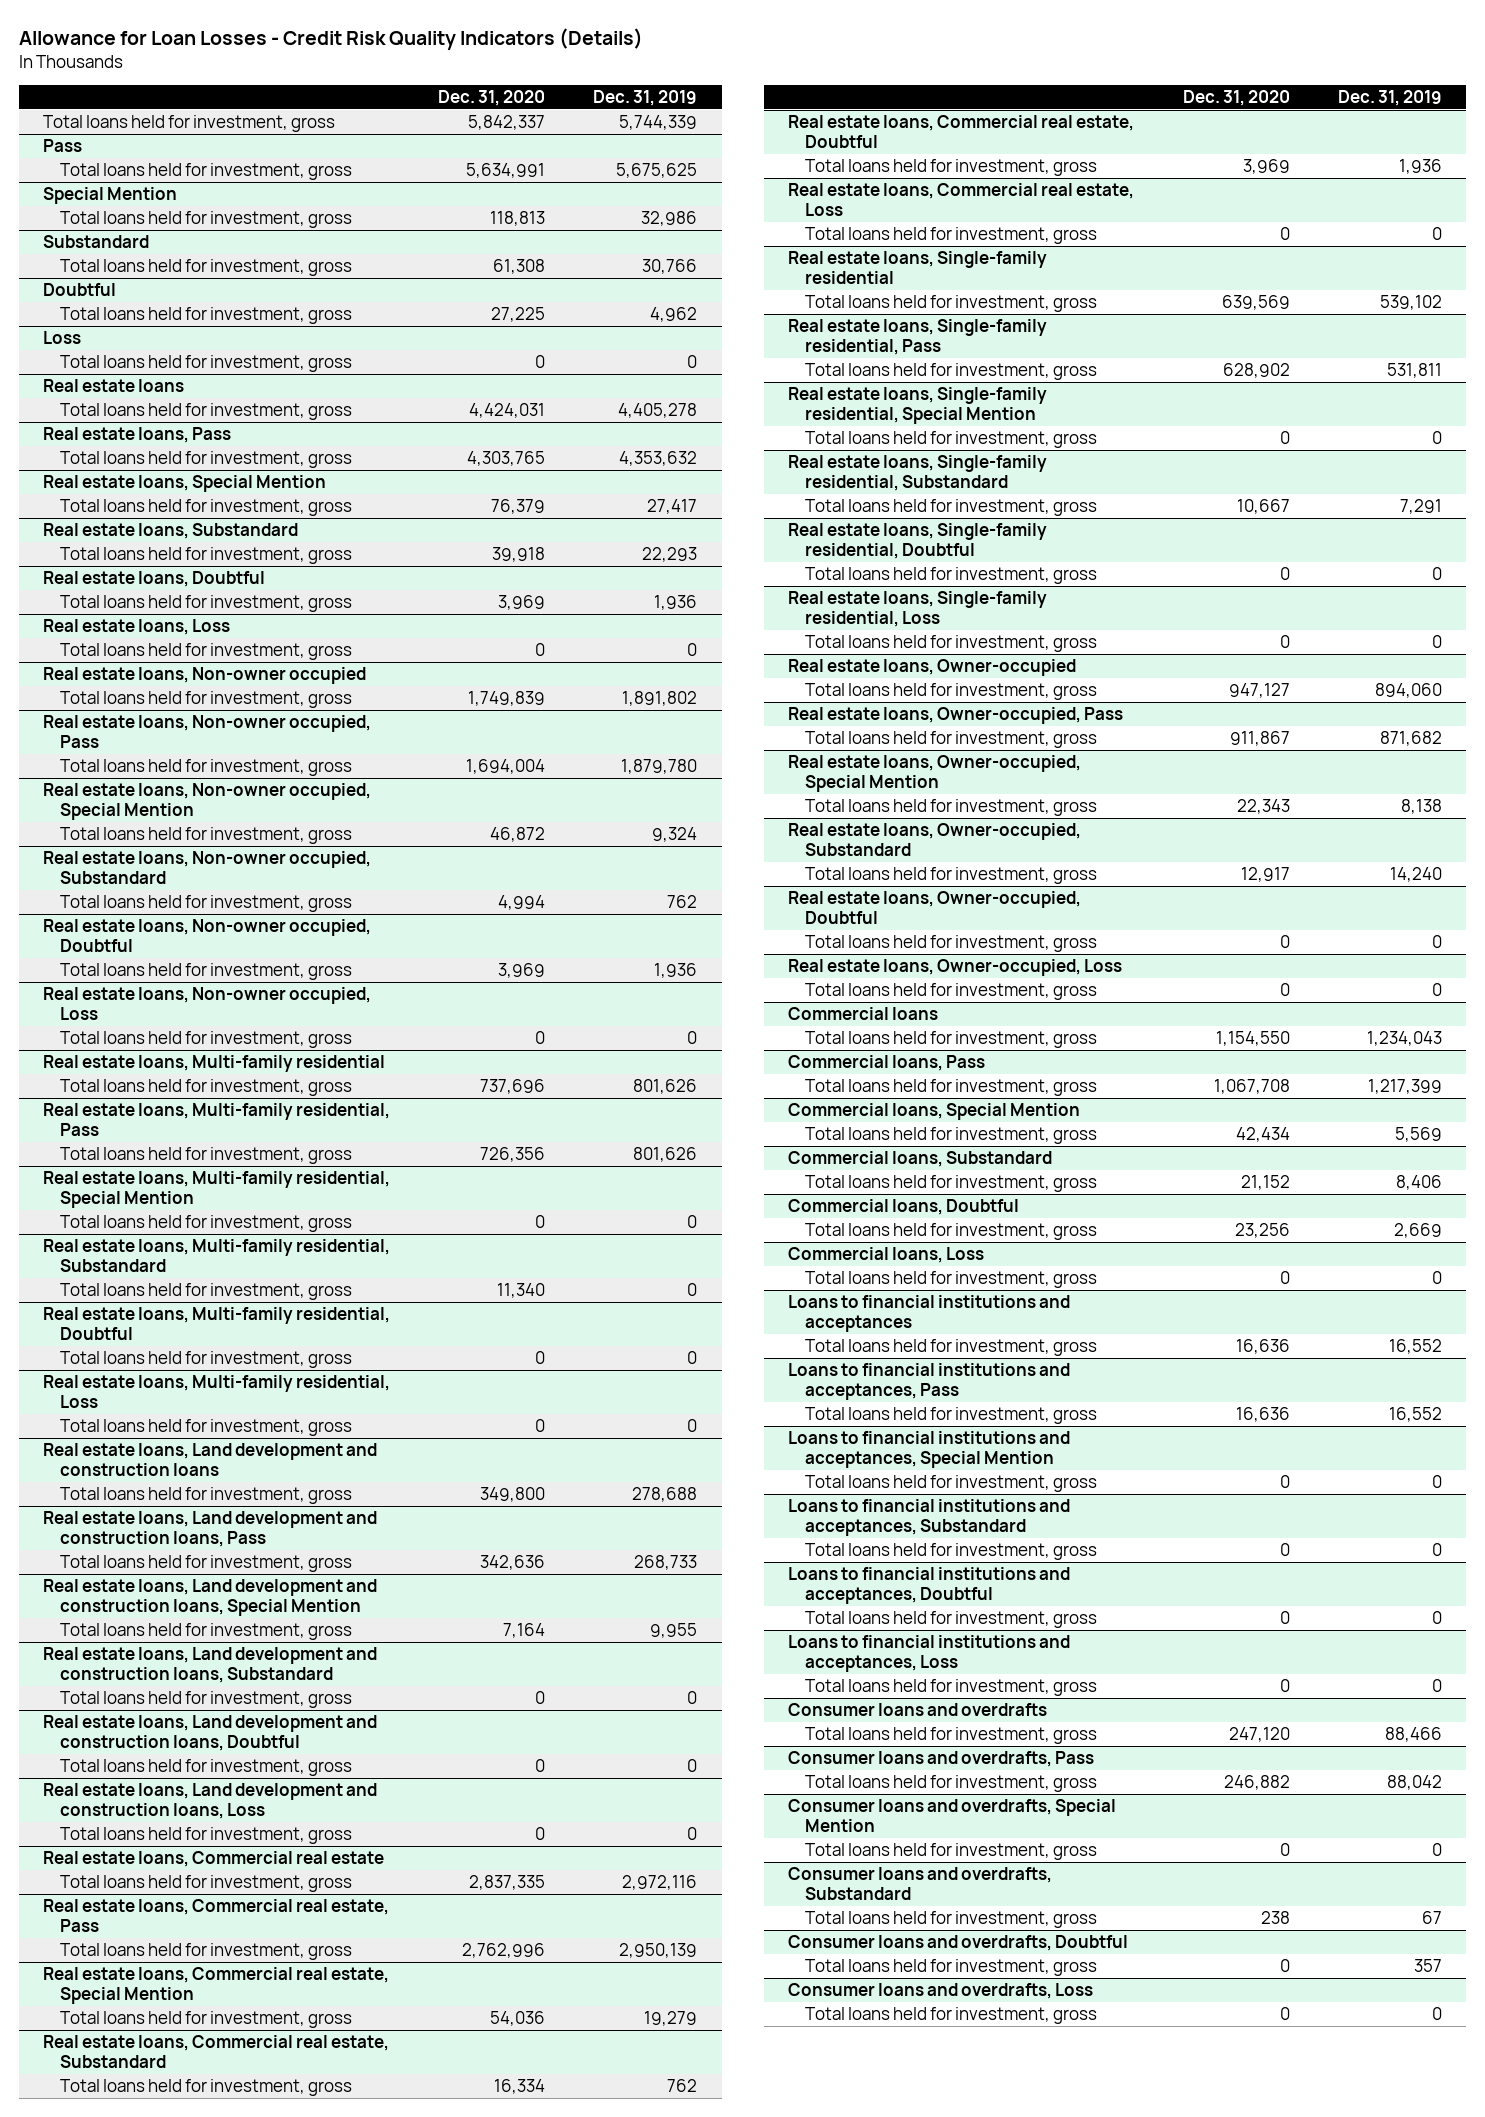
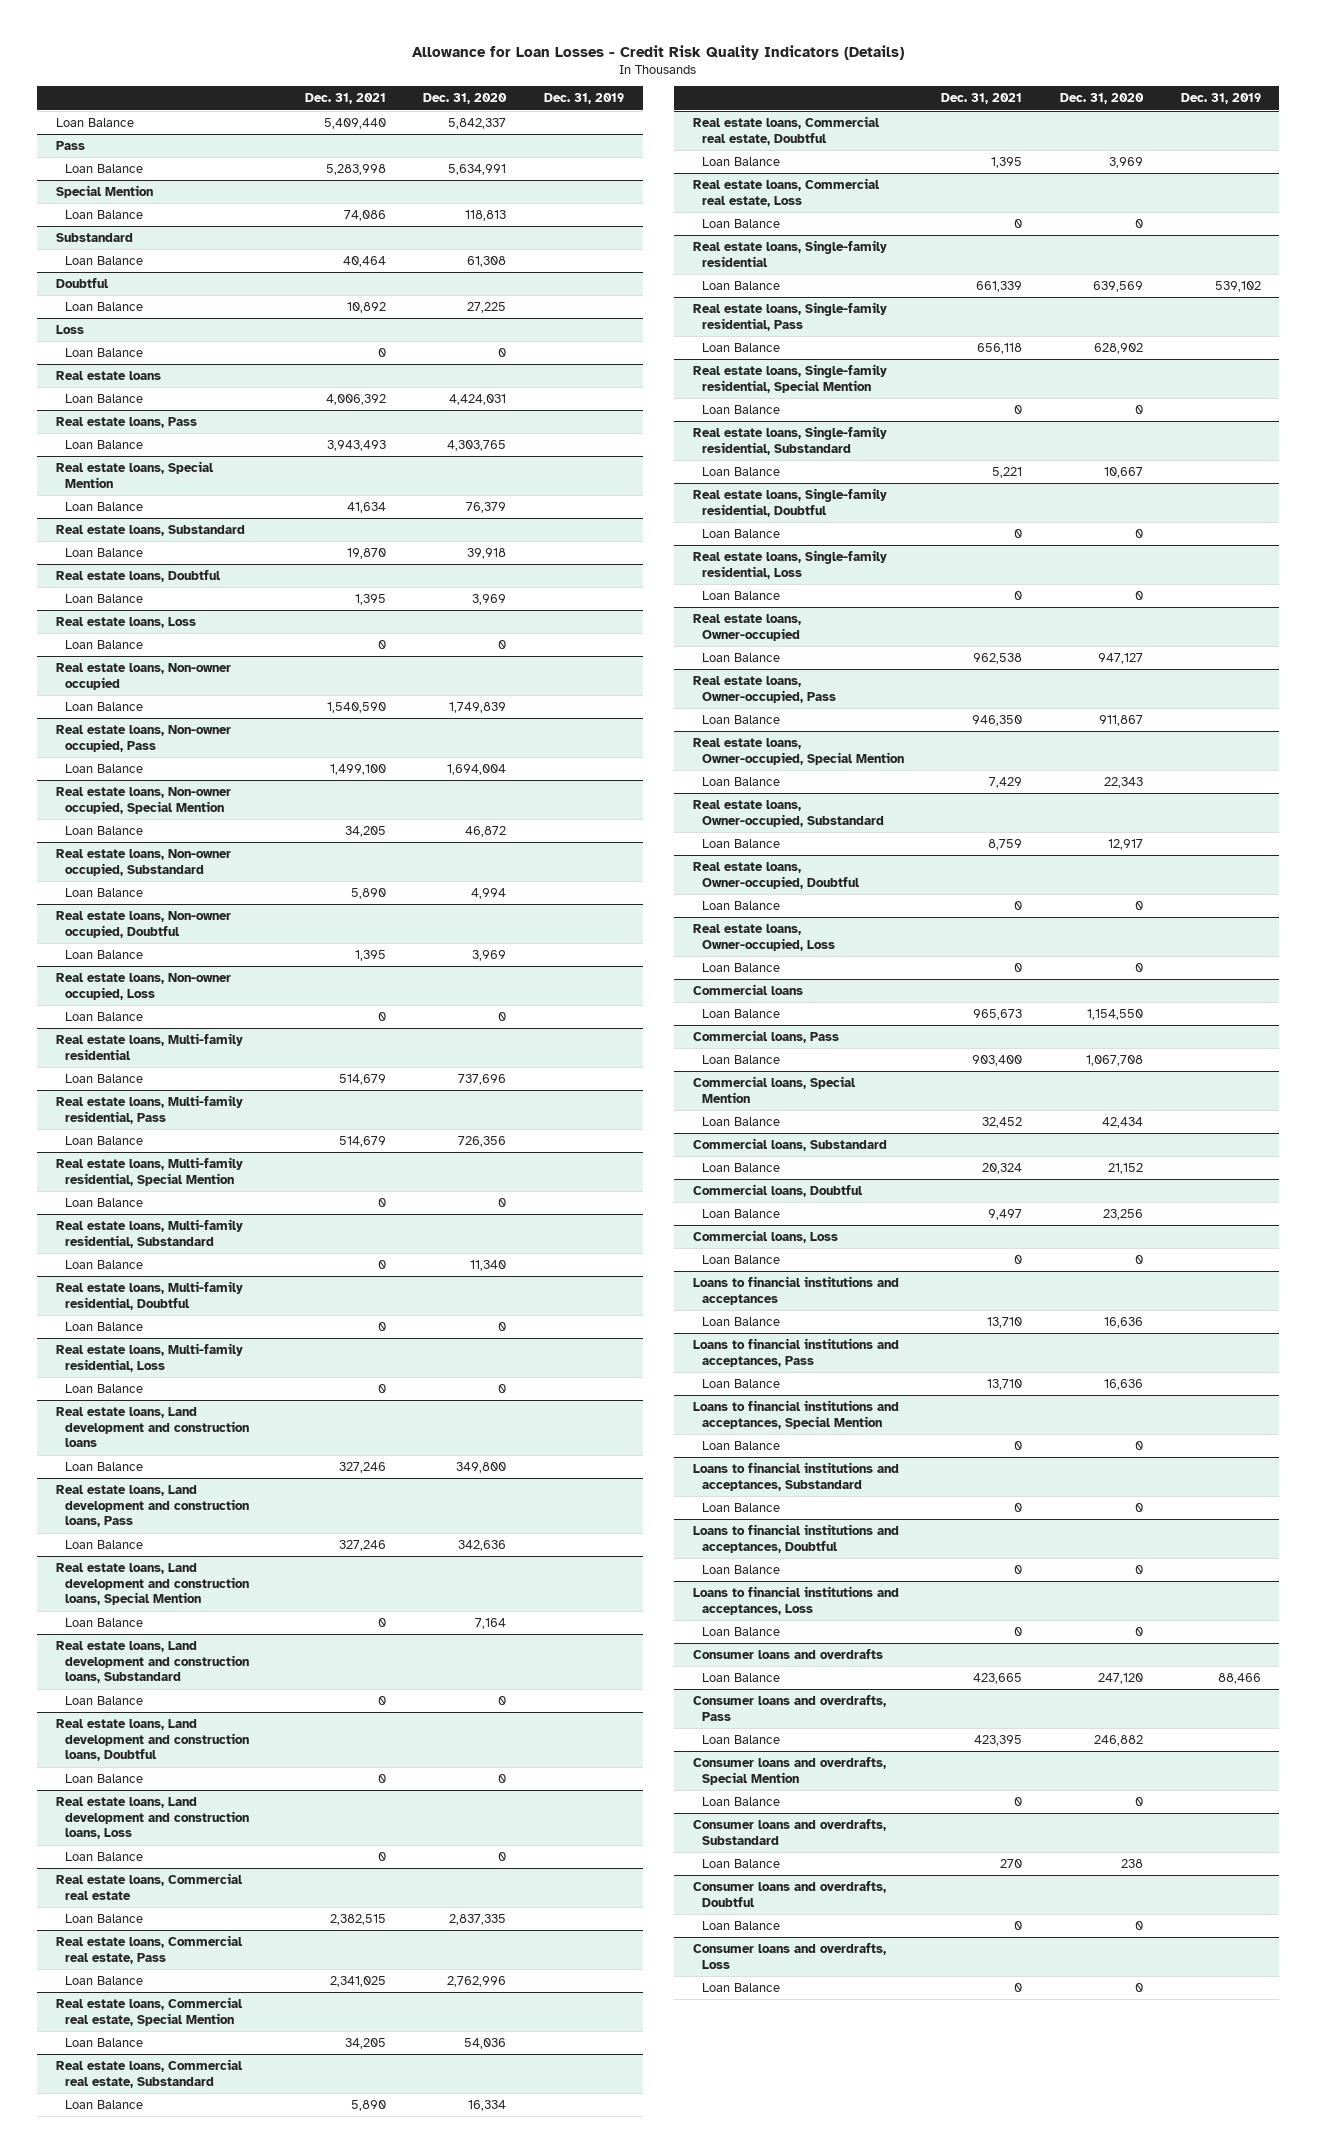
- | Dec. 31, 2020 | Dec. 31, 2019
+ | Dec. 31, 2021 | Dec. 31, 2020 | Dec. 31, 2019
- Total loans held for investment, gross | 5,842,337 | 5,744,339
+ Loan Balance | 5,409,440 | 5,842,337 |
@ Pass
- Total loans held for investment, gross | 5,634,991 | 5,675,625
+ Loan Balance | 5,283,998 | 5,634,991 |
@ Special Mention
- Total loans held for investment, gross | 118,813 | 32,986
+ Loan Balance | 74,086 | 118,813 |
@ Substandard
- Total loans held for investment, gross | 61,308 | 30,766
+ Loan Balance | 40,464 | 61,308 |
@ Doubtful
- Total loans held for investment, gross | 27,225 | 4,962
+ Loan Balance | 10,892 | 27,225 |
@ Loss
- Total loans held for investment, gross | 0 | 0
+ Loan Balance | 0 | 0 |
@ Real estate loans
- Total loans held for investment, gross | 4,424,031 | 4,405,278
+ Loan Balance | 4,006,392 | 4,424,031 |
@ Real estate loans, Pass
- Total loans held for investment, gross | 4,303,765 | 4,353,632
+ Loan Balance | 3,943,493 | 4,303,765 |
@ Real estate loans, Special Mention
- Total loans held for investment, gross | 76,379 | 27,417
+ Loan Balance | 41,634 | 76,379 |
@ Real estate loans, Substandard
- Total loans held for investment, gross | 39,918 | 22,293
+ Loan Balance | 19,870 | 39,918 |
@ Real estate loans, Doubtful
- Total loans held for investment, gross | 3,969 | 1,936
+ Loan Balance | 1,395 | 3,969 |
@ Real estate loans, Loss
- Total loans held for investment, gross | 0 | 0
+ Loan Balance | 0 | 0 |
@ Real estate loans, Non-owner occupied
- Total loans held for investment, gross | 1,749,839 | 1,891,802
+ Loan Balance | 1,540,590 | 1,749,839 |
@ Real estate loans, Non-owner occupied, Pass
- Total loans held for investment, gross | 1,694,004 | 1,879,780
+ Loan Balance | 1,499,100 | 1,694,004 |
@ Real estate loans, Non-owner occupied, Special Mention
- Total loans held for investment, gross | 46,872 | 9,324
+ Loan Balance | 34,205 | 46,872 |
@ Real estate loans, Non-owner occupied, Substandard
- Total loans held for investment, gross | 4,994 | 762
+ Loan Balance | 5,890 | 4,994 |
@ Real estate loans, Non-owner occupied, Doubtful
- Total loans held for investment, gross | 3,969 | 1,936
+ Loan Balance | 1,395 | 3,969 |
@ Real estate loans, Non-owner occupied, Loss
- Total loans held for investment, gross | 0 | 0
+ Loan Balance | 0 | 0 |
@ Real estate loans, Multi-family residential
- Total loans held for investment, gross | 737,696 | 801,626
+ Loan Balance | 514,679 | 737,696 |
@ Real estate loans, Multi-family residential, Pass
- Total loans held for investment, gross | 726,356 | 801,626
+ Loan Balance | 514,679 | 726,356 |
@ Real estate loans, Multi-family residential, Special Mention
- Total loans held for investment, gross | 0 | 0
+ Loan Balance | 0 | 0 |
@ Real estate loans, Multi-family residential, Substandard
- Total loans held for investment, gross | 11,340 | 0
+ Loan Balance | 0 | 11,340 |
@ Real estate loans, Multi-family residential, Doubtful
- Total loans held for investment, gross | 0 | 0
+ Loan Balance | 0 | 0 |
@ Real estate loans, Multi-family residential, Loss
- Total loans held for investment, gross | 0 | 0
+ Loan Balance | 0 | 0 |
@ Real estate loans, Land development and construction loans
- Total loans held for investment, gross | 349,800 | 278,688
+ Loan Balance | 327,246 | 349,800 |
@ Real estate loans, Land development and construction loans, Pass
- Total loans held for investment, gross | 342,636 | 268,733
+ Loan Balance | 327,246 | 342,636 |
@ Real estate loans, Land development and construction loans, Special Mention
- Total loans held for investment, gross | 7,164 | 9,955
+ Loan Balance | 0 | 7,164 |
@ Real estate loans, Land development and construction loans, Substandard
- Total loans held for investment, gross | 0 | 0
+ Loan Balance | 0 | 0 |
@ Real estate loans, Land development and construction loans, Doubtful
- Total loans held for investment, gross | 0 | 0
+ Loan Balance | 0 | 0 |
@ Real estate loans, Land development and construction loans, Loss
- Total loans held for investment, gross | 0 | 0
+ Loan Balance | 0 | 0 |
@ Real estate loans, Commercial real estate
- Total loans held for investment, gross | 2,837,335 | 2,972,116
+ Loan Balance | 2,382,515 | 2,837,335 |
@ Real estate loans, Commercial real estate, Pass
- Total loans held for investment, gross | 2,762,996 | 2,950,139
+ Loan Balance | 2,341,025 | 2,762,996 |
@ Real estate loans, Commercial real estate, Special Mention
- Total loans held for investment, gross | 54,036 | 19,279
+ Loan Balance | 34,205 | 54,036 |
@ Real estate loans, Commercial real estate, Substandard
- Total loans held for investment, gross | 16,334 | 762
+ Loan Balance | 5,890 | 16,334 |
@ Real estate loans, Commercial real estate, Doubtful
- Total loans held for investment, gross | 3,969 | 1,936
+ Loan Balance | 1,395 | 3,969 |
@ Real estate loans, Commercial real estate, Loss
- Total loans held for investment, gross | 0 | 0
+ Loan Balance | 0 | 0 |
@ Real estate loans, Single-family residential
- Total loans held for investment, gross | 639,569 | 539,102
+ Loan Balance | 661,339 | 639,569 | 539,102
@ Real estate loans, Single-family residential, Pass
- Total loans held for investment, gross | 628,902 | 531,811
+ Loan Balance | 656,118 | 628,902 |
@ Real estate loans, Single-family residential, Special Mention
- Total loans held for investment, gross | 0 | 0
+ Loan Balance | 0 | 0 |
@ Real estate loans, Single-family residential, Substandard
- Total loans held for investment, gross | 10,667 | 7,291
+ Loan Balance | 5,221 | 10,667 |
@ Real estate loans, Single-family residential, Doubtful
- Total loans held for investment, gross | 0 | 0
+ Loan Balance | 0 | 0 |
@ Real estate loans, Single-family residential, Loss
- Total loans held for investment, gross | 0 | 0
+ Loan Balance | 0 | 0 |
@ Real estate loans, Owner-occupied
- Total loans held for investment, gross | 947,127 | 894,060
+ Loan Balance | 962,538 | 947,127 |
@ Real estate loans, Owner-occupied, Pass
- Total loans held for investment, gross | 911,867 | 871,682
+ Loan Balance | 946,350 | 911,867 |
@ Real estate loans, Owner-occupied, Special Mention
- Total loans held for investment, gross | 22,343 | 8,138
+ Loan Balance | 7,429 | 22,343 |
@ Real estate loans, Owner-occupied, Substandard
- Total loans held for investment, gross | 12,917 | 14,240
+ Loan Balance | 8,759 | 12,917 |
@ Real estate loans, Owner-occupied, Doubtful
- Total loans held for investment, gross | 0 | 0
+ Loan Balance | 0 | 0 |
@ Real estate loans, Owner-occupied, Loss
- Total loans held for investment, gross | 0 | 0
+ Loan Balance | 0 | 0 |
@ Commercial loans
- Total loans held for investment, gross | 1,154,550 | 1,234,043
+ Loan Balance | 965,673 | 1,154,550 |
@ Commercial loans, Pass
- Total loans held for investment, gross | 1,067,708 | 1,217,399
+ Loan Balance | 903,400 | 1,067,708 |
@ Commercial loans, Special Mention
- Total loans held for investment, gross | 42,434 | 5,569
+ Loan Balance | 32,452 | 42,434 |
@ Commercial loans, Substandard
- Total loans held for investment, gross | 21,152 | 8,406
+ Loan Balance | 20,324 | 21,152 |
@ Commercial loans, Doubtful
- Total loans held for investment, gross | 23,256 | 2,669
+ Loan Balance | 9,497 | 23,256 |
@ Commercial loans, Loss
- Total loans held for investment, gross | 0 | 0
+ Loan Balance | 0 | 0 |
@ Loans to financial institutions and acceptances
- Total loans held for investment, gross | 16,636 | 16,552
+ Loan Balance | 13,710 | 16,636 |
@ Loans to financial institutions and acceptances, Pass
- Total loans held for investment, gross | 16,636 | 16,552
+ Loan Balance | 13,710 | 16,636 |
@ Loans to financial institutions and acceptances, Special Mention
- Total loans held for investment, gross | 0 | 0
+ Loan Balance | 0 | 0 |
@ Loans to financial institutions and acceptances, Substandard
- Total loans held for investment, gross | 0 | 0
+ Loan Balance | 0 | 0 |
@ Loans to financial institutions and acceptances, Doubtful
- Total loans held for investment, gross | 0 | 0
+ Loan Balance | 0 | 0 |
@ Loans to financial institutions and acceptances, Loss
- Total loans held for investment, gross | 0 | 0
+ Loan Balance | 0 | 0 |
@ Consumer loans and overdrafts
- Total loans held for investment, gross | 247,120 | 88,466
+ Loan Balance | 423,665 | 247,120 | 88,466
@ Consumer loans and overdrafts, Pass
- Total loans held for investment, gross | 246,882 | 88,042
+ Loan Balance | 423,395 | 246,882 |
@ Consumer loans and overdrafts, Special Mention
- Total loans held for investment, gross | 0 | 0
+ Loan Balance | 0 | 0 |
@ Consumer loans and overdrafts, Substandard
- Total loans held for investment, gross | 238 | 67
+ Loan Balance | 270 | 238 |
@ Consumer loans and overdrafts, Doubtful
- Total loans held for investment, gross | 0 | 357
+ Loan Balance | 0 | 0 |
@ Consumer loans and overdrafts, Loss
- Total loans held for investment, gross | 0 | 0
+ Loan Balance | 0 | 0 |

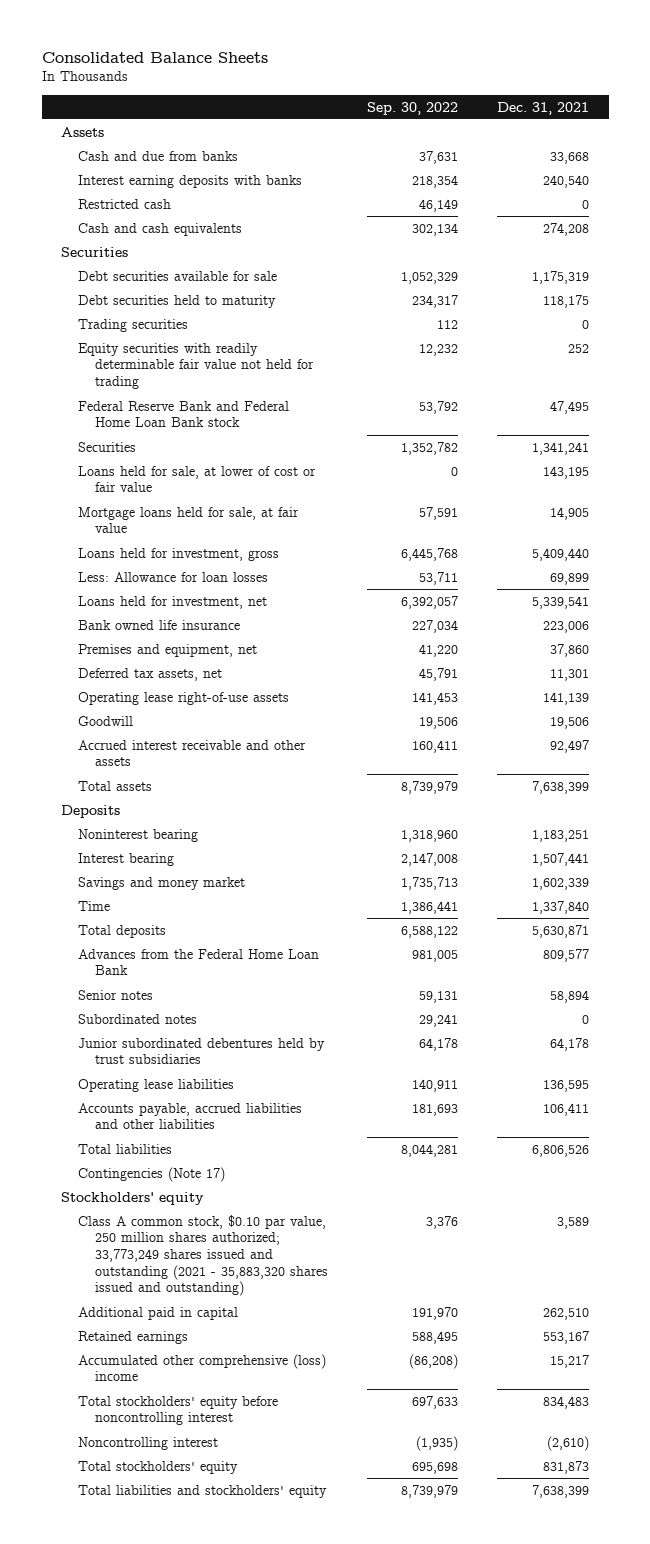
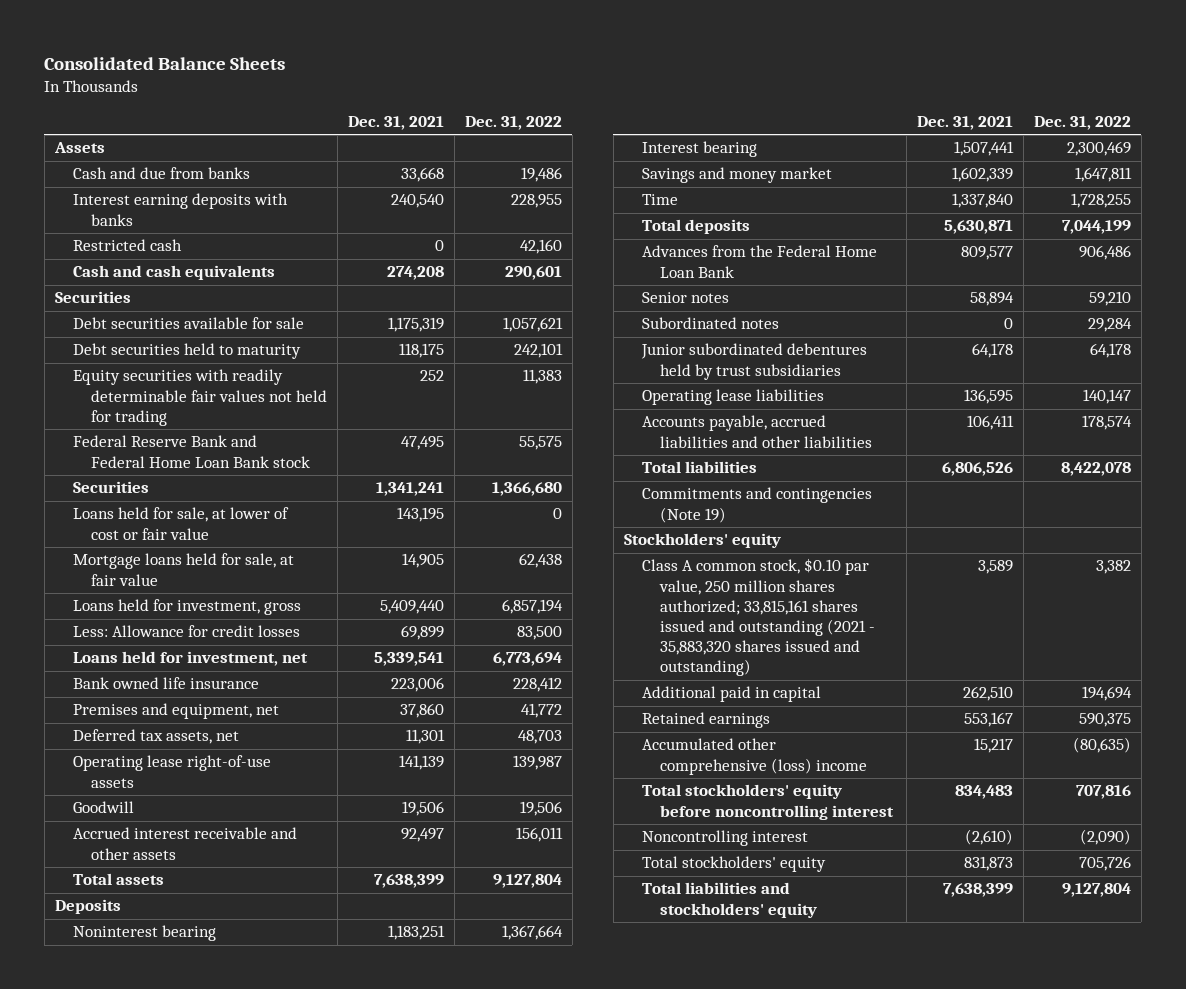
- | Sep. 30, 2022 | Dec. 31, 2021
+ | Dec. 31, 2021 | Dec. 31, 2022
- Trading securities | 112 | 0
- Equity securities with readily determinable fair value not held for trading | 12,232 | 252
+ Equity securities with readily determinable fair values not held for trading | 252 | 11,383
- Less: Allowance for loan losses | 53,711 | 69,899
+ Less: Allowance for credit losses | 69,899 | 83,500
- Contingencies (Note 17)
+ Commitments and contingencies (Note 19)
- Class A common stock, $0.10 par value, 250 million shares authorized; 33,773,249 shares issued and outstanding (2021 - 35,883,320 shares issued and outstanding) | 3,376 | 3,589
+ Class A common stock, $0.10 par value, 250 million shares authorized; 33,815,161 shares issued and outstanding (2021 - 35,883,320 shares issued and outstanding) | 3,589 | 3,382

